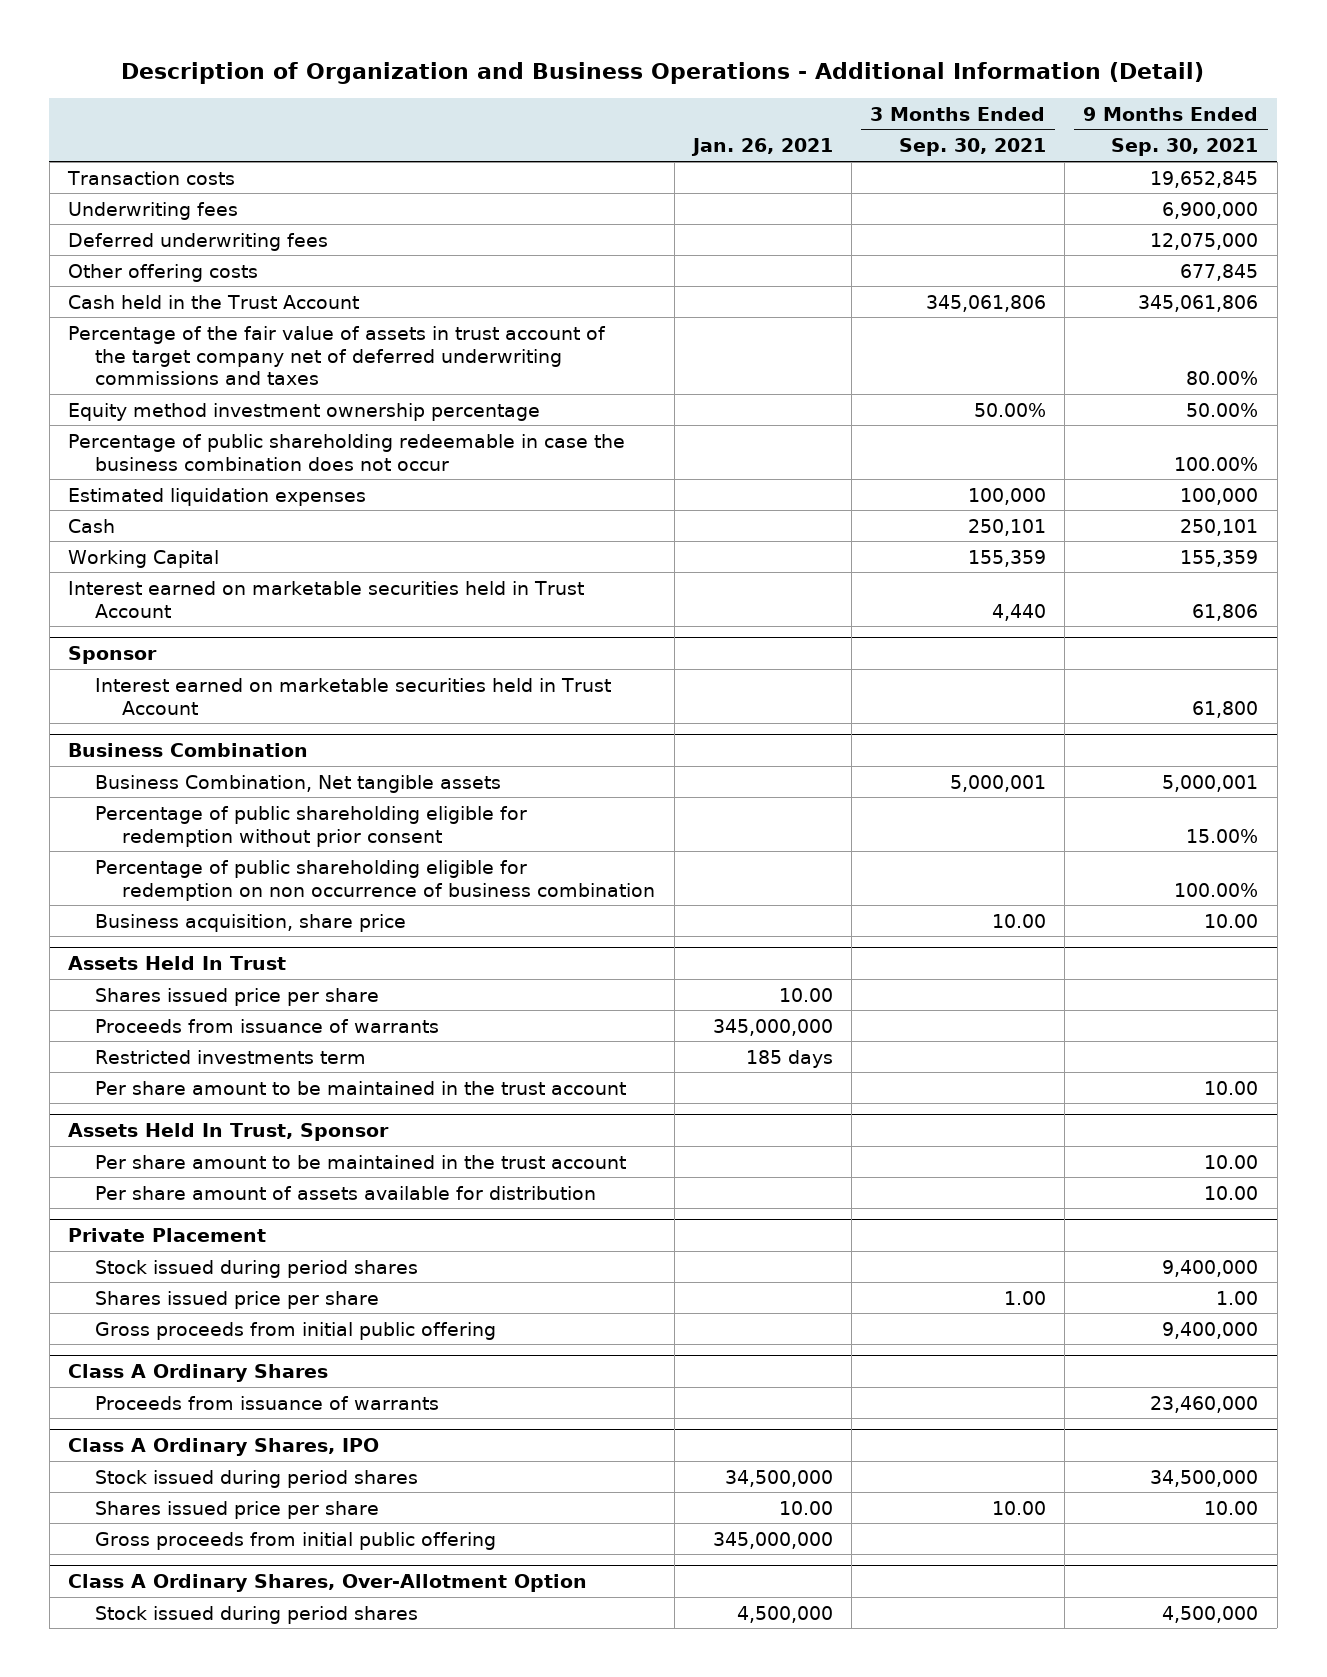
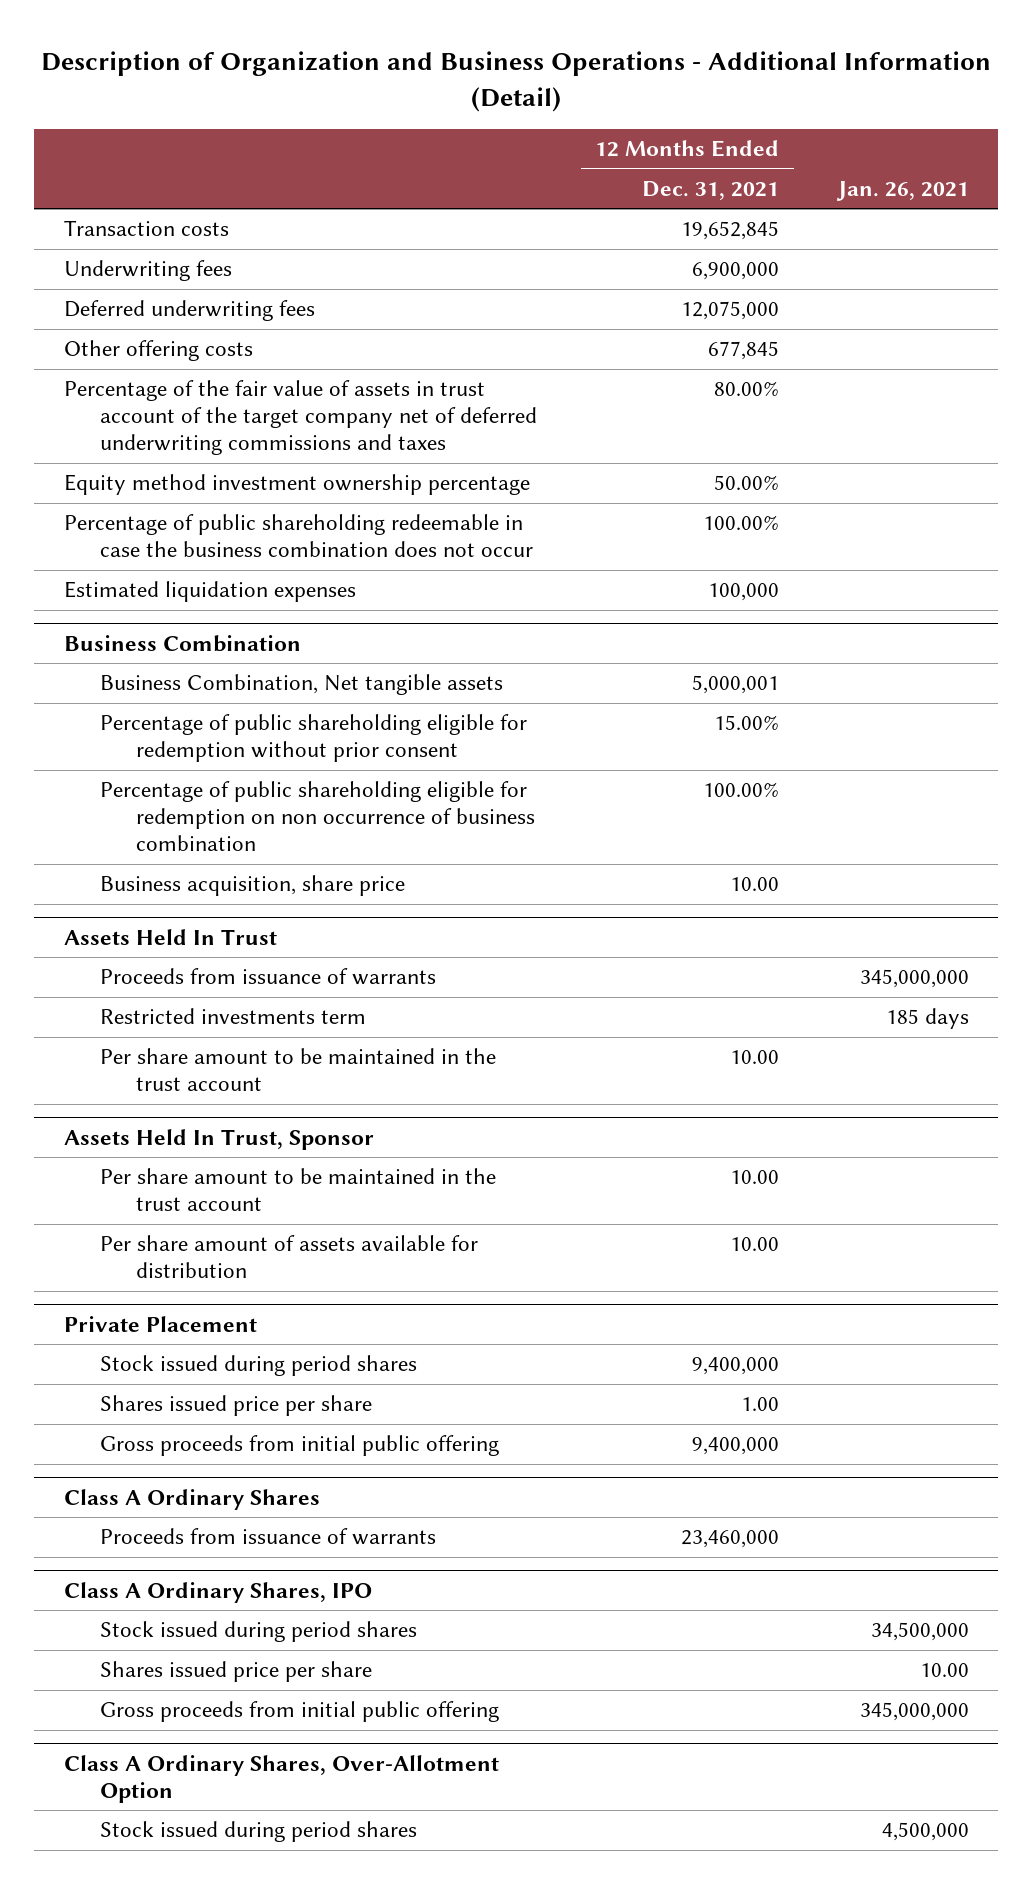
- | Jan. 26, 2021 | 3 Months Ended Sep. 30, 2021 | 9 Months Ended Sep. 30, 2021
+ | 12 Months Ended Dec. 31, 2021 | Jan. 26, 2021
- Cash held in the Trust Account | | 345,061,806 | 345,061,806
- Cash | | 250,101 | 250,101
- Working Capital | | 155,359 | 155,359
- Interest earned on marketable securities held in Trust Account | | 4,440 | 61,806
- Sponsor
- Interest earned on marketable securities held in Trust Account | | | 61,800
@ Assets Held In Trust
- Shares issued price per share | 10.00 | |

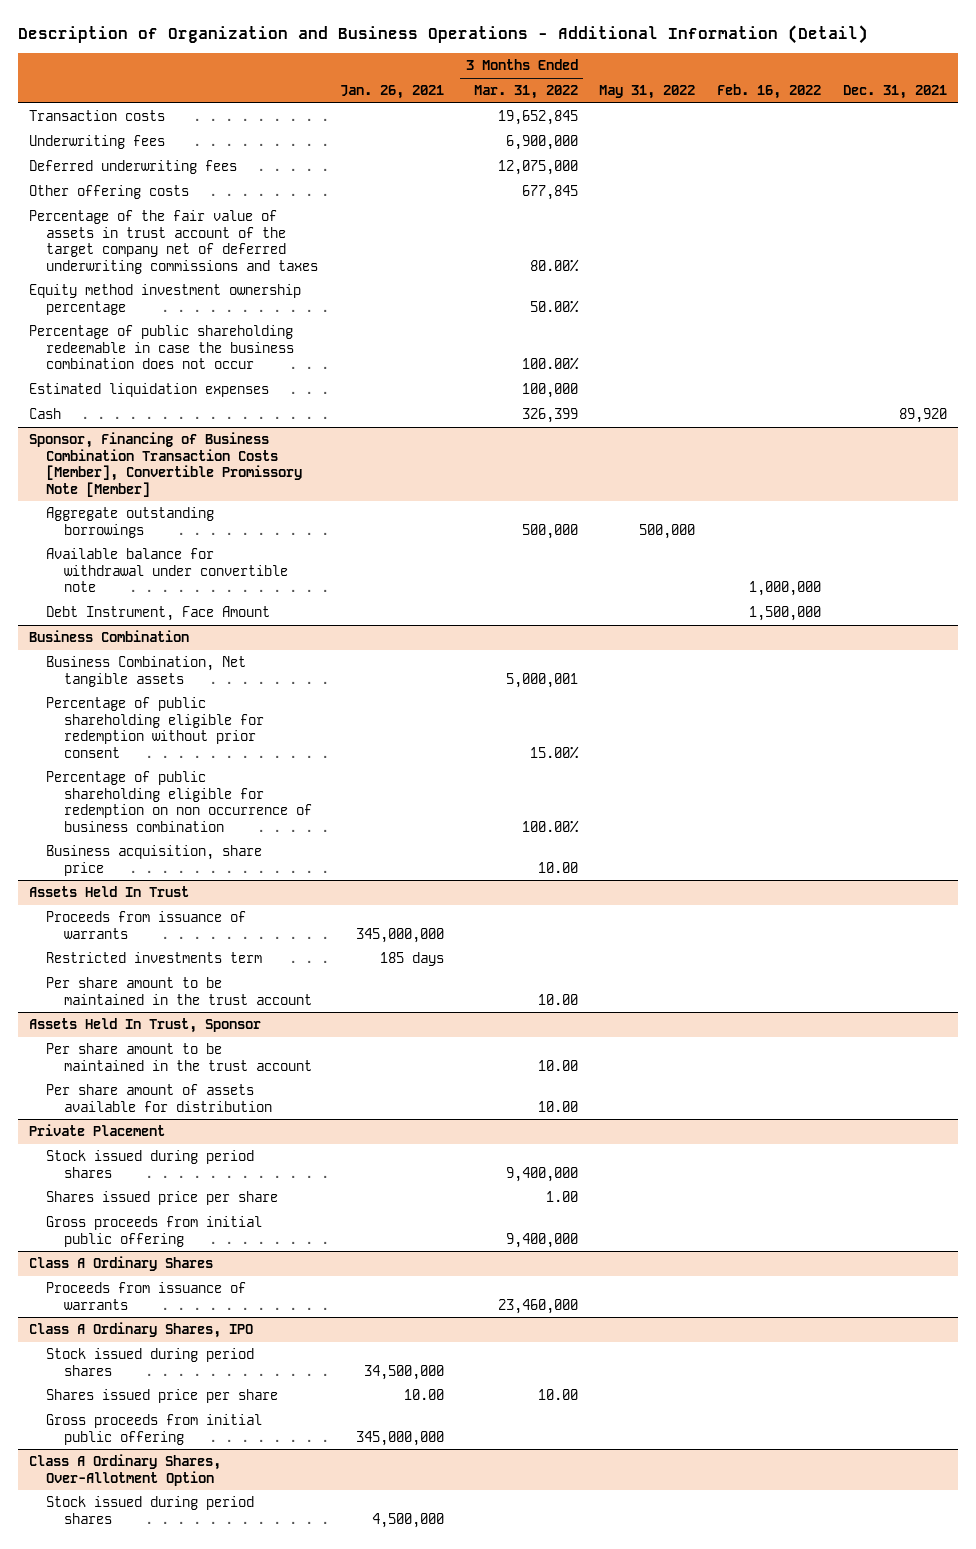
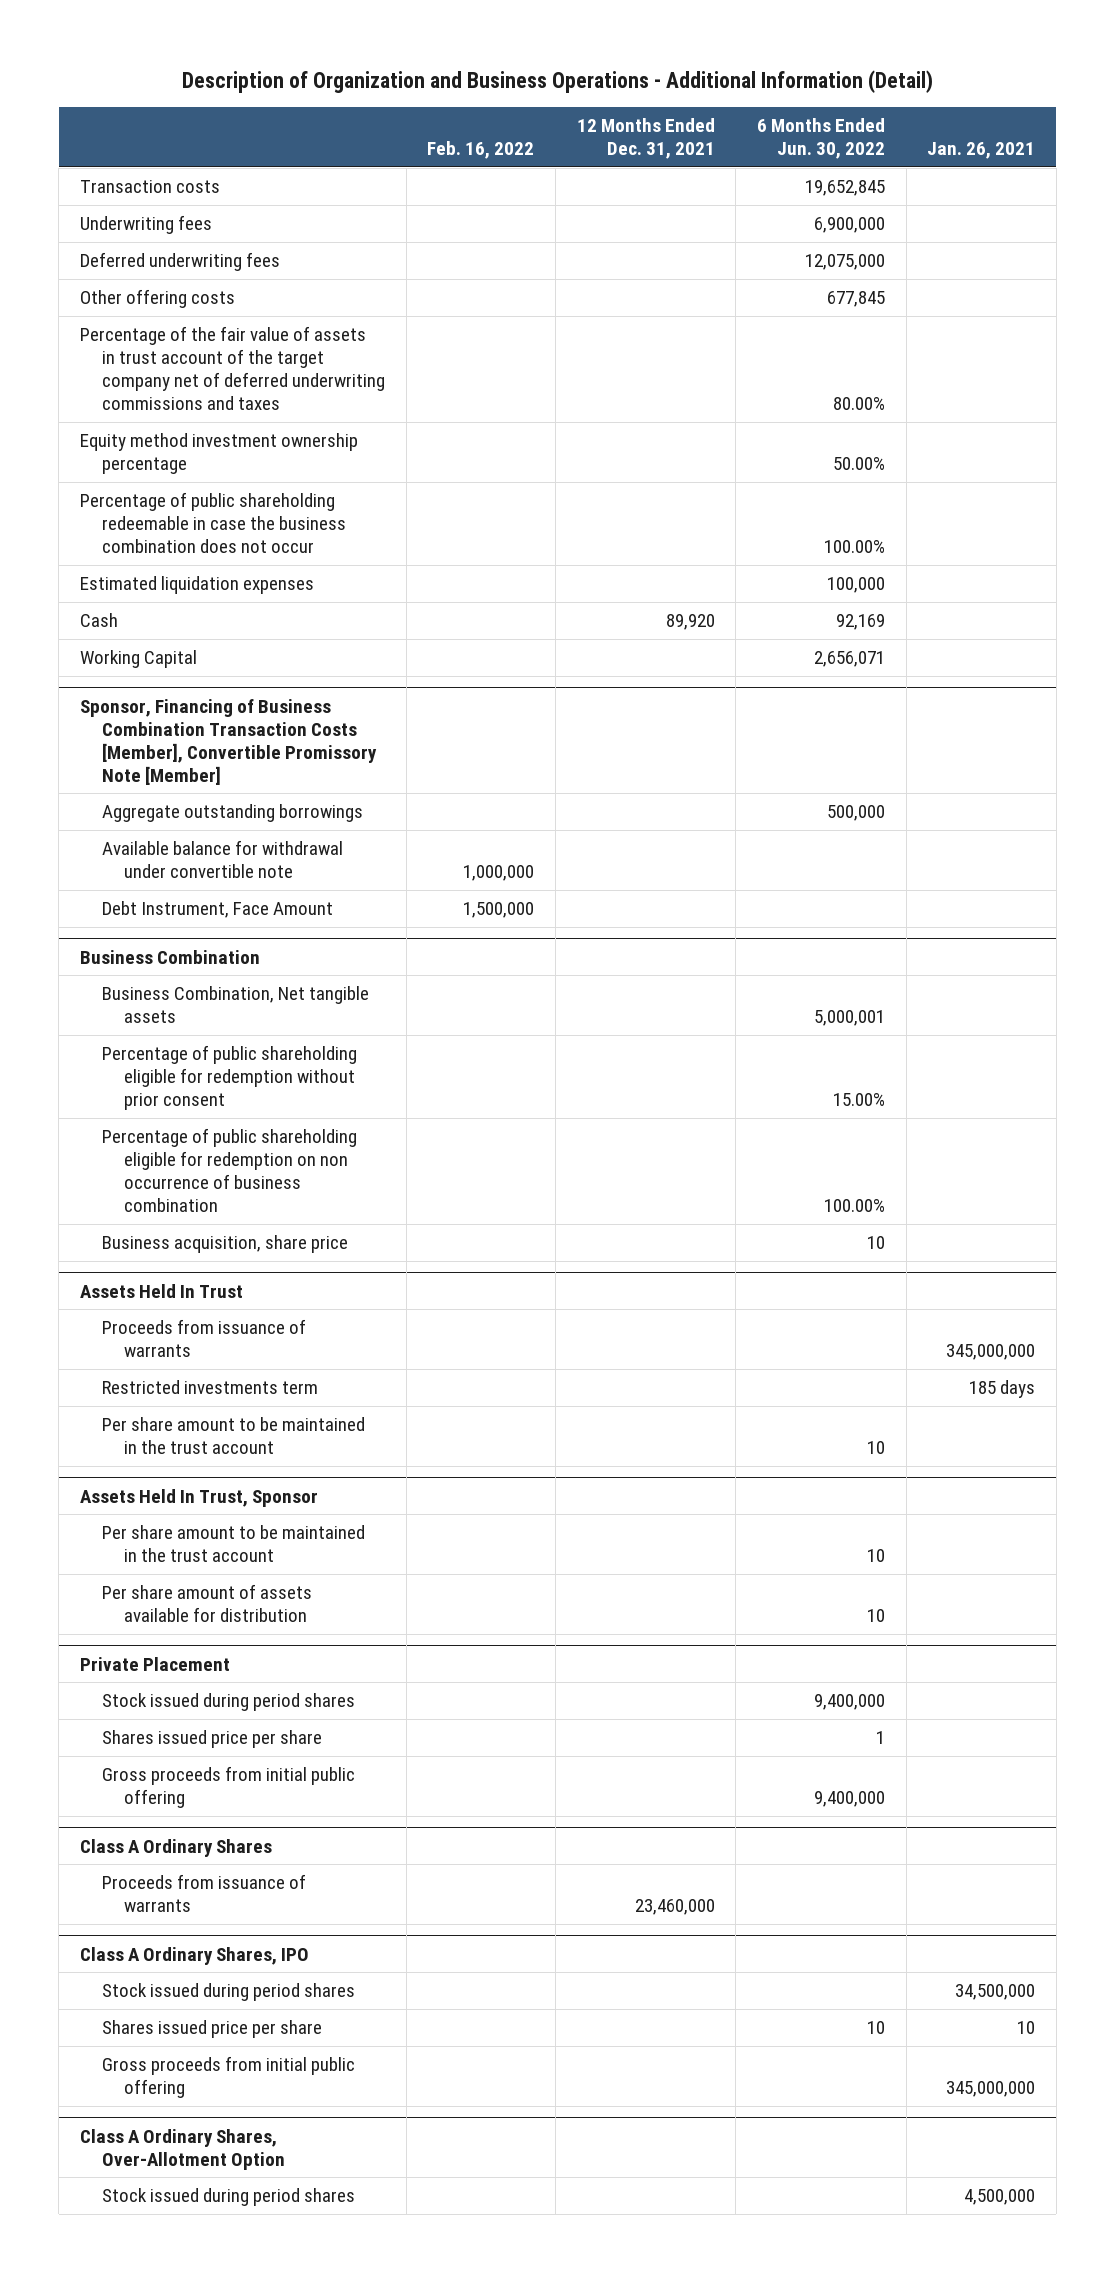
- | Jan. 26, 2021 | 3 Months Ended Mar. 31, 2022 | May 31, 2022 | Feb. 16, 2022 | Dec. 31, 2021
+ | Feb. 16, 2022 | 12 Months Ended Dec. 31, 2021 | 6 Months Ended Jun. 30, 2022 | Jan. 26, 2021
+ Working Capital | | | 2,656,071 |
@ Class A Ordinary Shares, IPO
- Shares issued price per share | 10.00 | 10.00 | | |
+ Shares issued price per share | | | 10 | 10

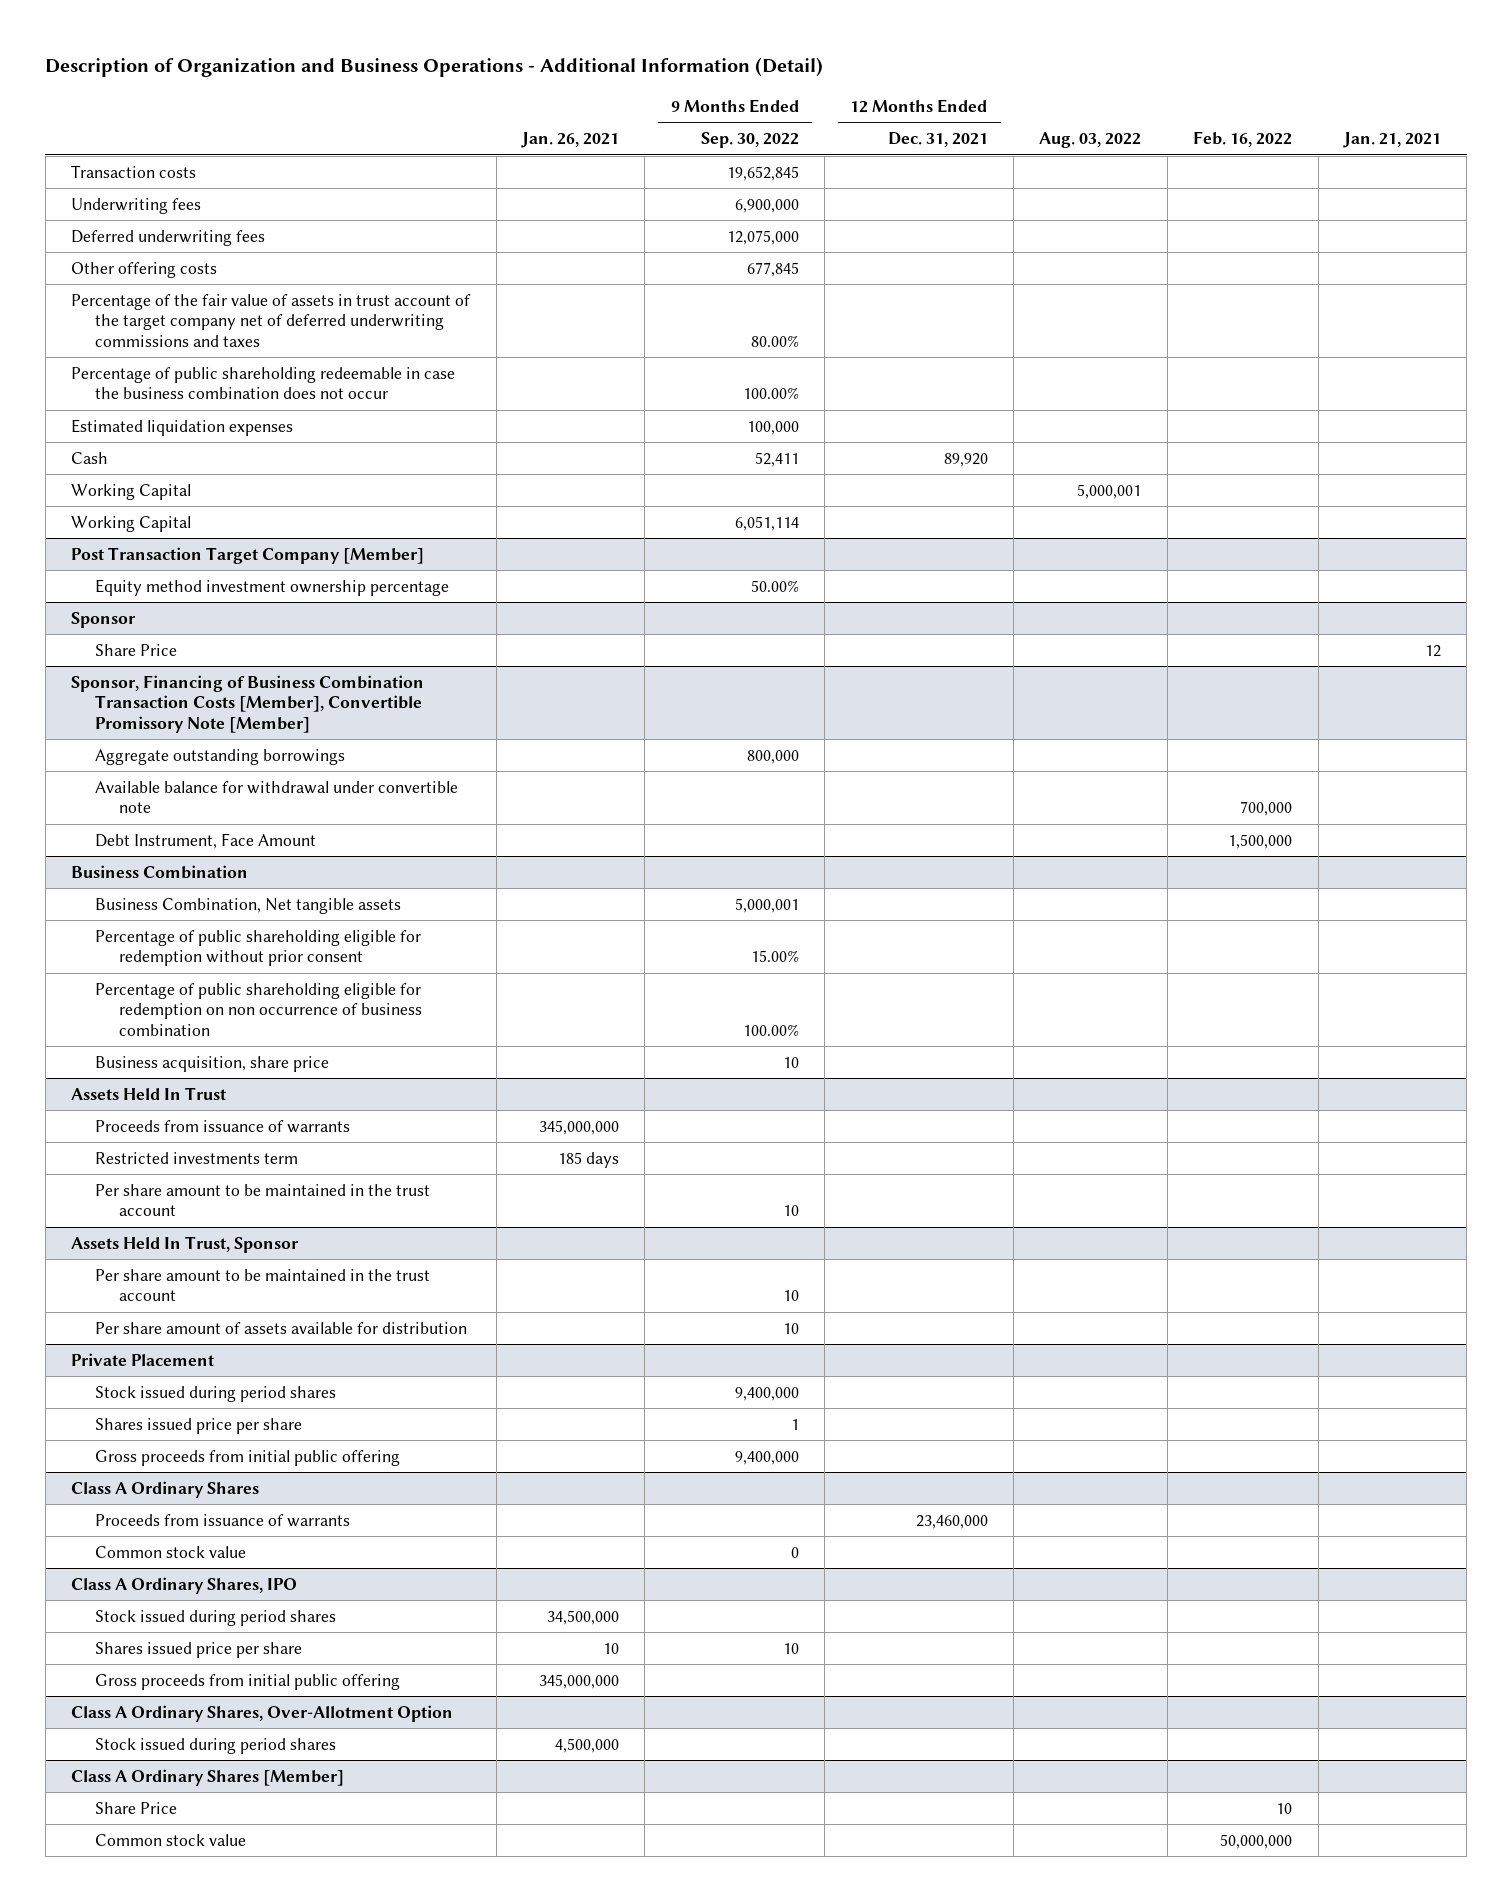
- | Feb. 16, 2022 | 12 Months Ended Dec. 31, 2021 | 6 Months Ended Jun. 30, 2022 | Jan. 26, 2021
+ | Jan. 26, 2021 | 9 Months Ended Sep. 30, 2022 | 12 Months Ended Dec. 31, 2021 | Aug. 03, 2022 | Feb. 16, 2022 | Jan. 21, 2021
- Equity method investment ownership percentage | | | 50.00% |
+ Working Capital | | 6,051,114 | | | |
+ Post Transaction Target Company [Member]
+ Equity method investment ownership percentage | | 50.00% | | | |
+ Sponsor
+ Share Price | | | | | | 12
@ Sponsor, Financing of Business Combination Transaction Costs [Member], Convertible Promissory Note [Member]
- Available balance for withdrawal under convertible note | 1,000,000 | | |
+ Available balance for withdrawal under convertible note | | | | | 700,000 |
@ Class A Ordinary Shares
+ Common stock value | | 0 | | | |
+ Class A Ordinary Shares [Member]
+ Share Price | | | | | 10 |
+ Common stock value | | | | | 50,000,000 |

